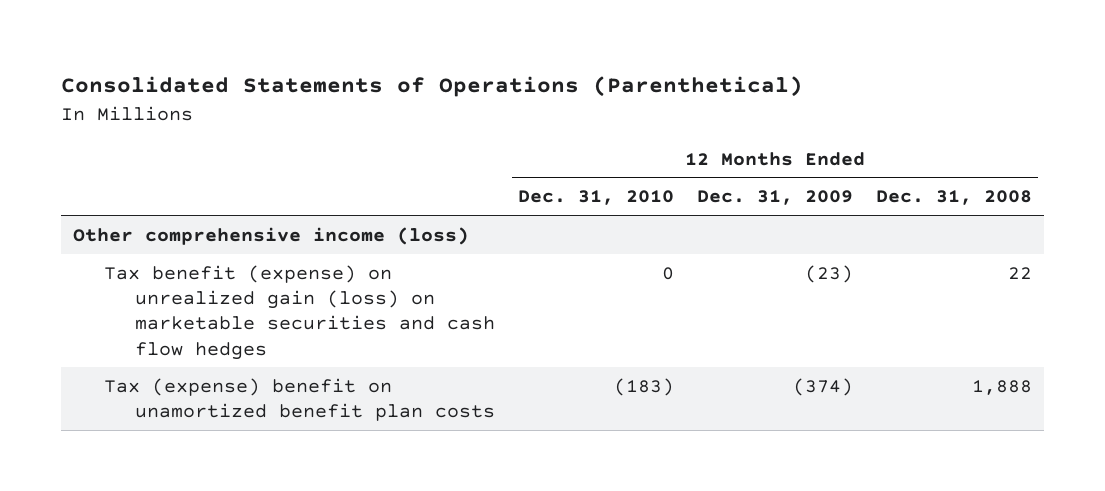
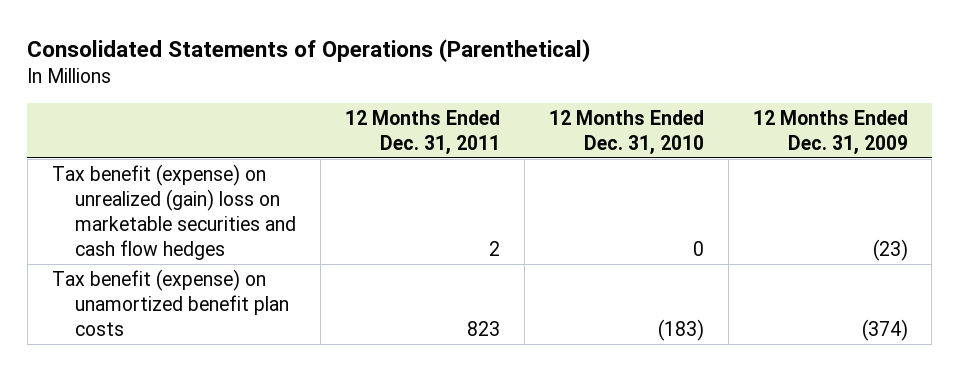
- | 12 Months Ended Dec. 31, 2010 | 12 Months Ended Dec. 31, 2009 | 12 Months Ended Dec. 31, 2008
+ | 12 Months Ended Dec. 31, 2011 | 12 Months Ended Dec. 31, 2010 | 12 Months Ended Dec. 31, 2009
- Other comprehensive income (loss)
- Tax benefit (expense) on unrealized gain (loss) on marketable securities and cash flow hedges | 0 | (23) | 22
- Tax (expense) benefit on unamortized benefit plan costs | (183) | (374) | 1,888
+ Tax benefit (expense) on unrealized (gain) loss on marketable securities and cash flow hedges | 2 | 0 | (23)
+ Tax benefit (expense) on unamortized benefit plan costs | 823 | (183) | (374)

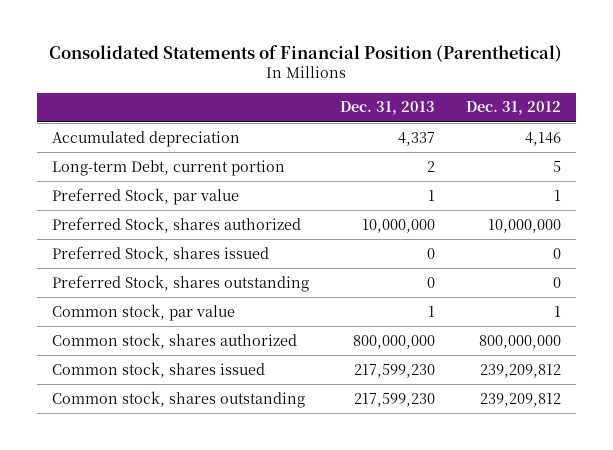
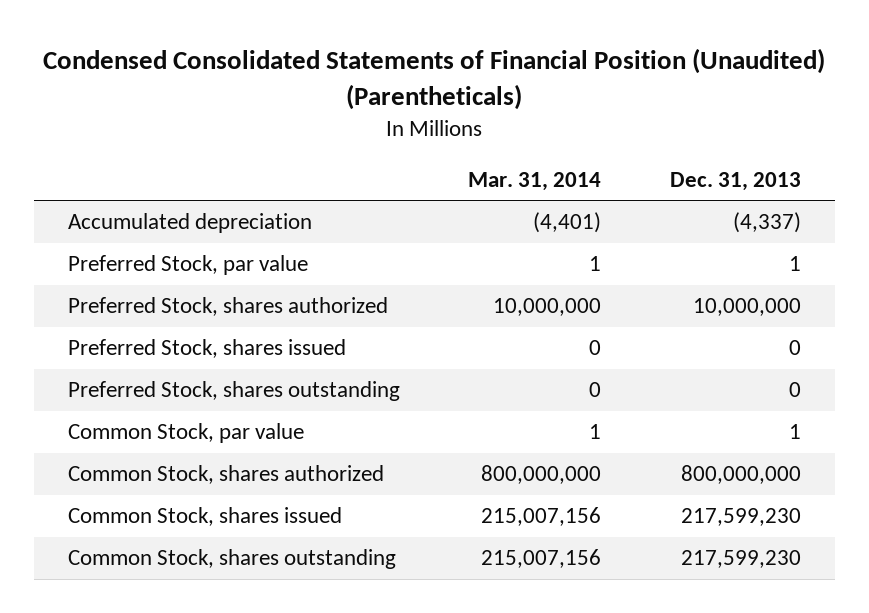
- Consolidated Statements of Financial Position (Parenthetical)
+ Condensed Consolidated Statements of Financial Position (Unaudited) (Parentheticals)
- | Dec. 31, 2013 | Dec. 31, 2012
+ | Mar. 31, 2014 | Dec. 31, 2013
- Accumulated depreciation | 4,337 | 4,146
- Long-term Debt, current portion | 2 | 5
+ Accumulated depreciation | (4,401) | (4,337)
- Common stock, par value | 1 | 1
- Common stock, shares authorized | 800,000,000 | 800,000,000
- Common stock, shares issued | 217,599,230 | 239,209,812
- Common stock, shares outstanding | 217,599,230 | 239,209,812
+ Common Stock, par value | 1 | 1
+ Common Stock, shares authorized | 800,000,000 | 800,000,000
+ Common Stock, shares issued | 215,007,156 | 217,599,230
+ Common Stock, shares outstanding | 215,007,156 | 217,599,230

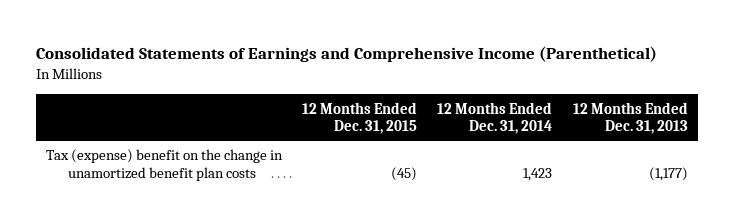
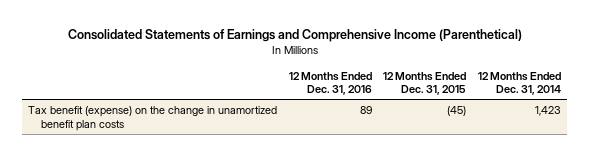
- | 12 Months Ended Dec. 31, 2015 | 12 Months Ended Dec. 31, 2014 | 12 Months Ended Dec. 31, 2013
+ | 12 Months Ended Dec. 31, 2016 | 12 Months Ended Dec. 31, 2015 | 12 Months Ended Dec. 31, 2014
- Tax (expense) benefit on the change in unamortized benefit plan costs | (45) | 1,423 | (1,177)
+ Tax benefit (expense) on the change in unamortized benefit plan costs | 89 | (45) | 1,423

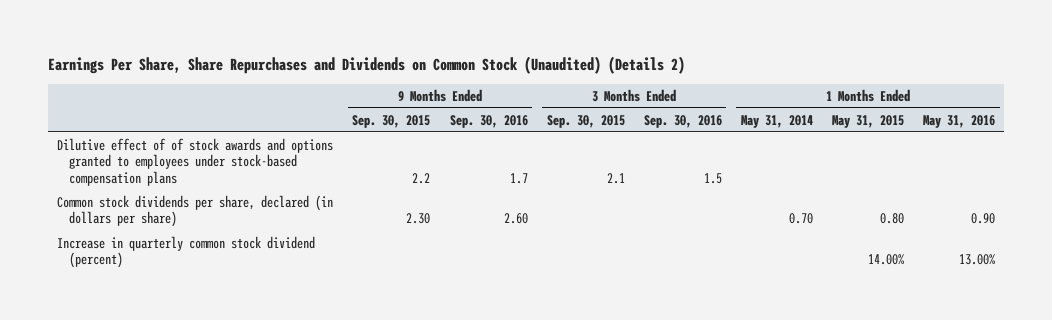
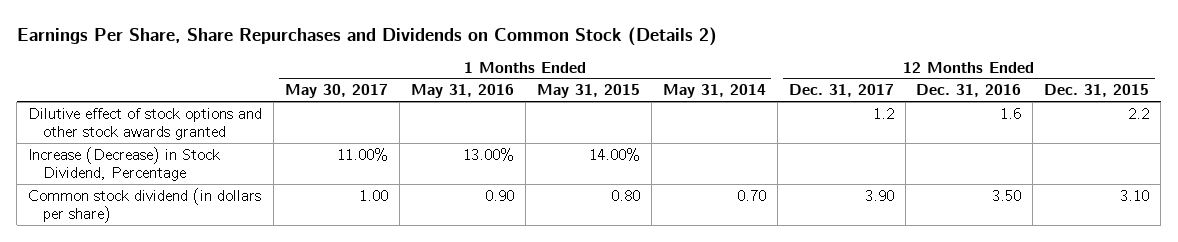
- Earnings Per Share, Share Repurchases and Dividends on Common Stock (Unaudited) (Details 2)
+ Earnings Per Share, Share Repurchases and Dividends on Common Stock (Details 2)
- | 9 Months Ended Sep. 30, 2015 | 9 Months Ended Sep. 30, 2016 | 3 Months Ended Sep. 30, 2015 | 3 Months Ended Sep. 30, 2016 | 1 Months Ended May 31, 2014 | 1 Months Ended May 31, 2015 | 1 Months Ended May 31, 2016
+ | 1 Months Ended May 30, 2017 | 1 Months Ended May 31, 2016 | 1 Months Ended May 31, 2015 | 1 Months Ended May 31, 2014 | 12 Months Ended Dec. 31, 2017 | 12 Months Ended Dec. 31, 2016 | 12 Months Ended Dec. 31, 2015
- Dilutive effect of of stock awards and options granted to employees under stock-based compensation plans | 2.2 | 1.7 | 2.1 | 1.5 | | |
- Common stock dividends per share, declared (in dollars per share) | 2.30 | 2.60 | | | 0.70 | 0.80 | 0.90
- Increase in quarterly common stock dividend (percent) | | | | | | 14.00% | 13.00%
+ Dilutive effect of stock options and other stock awards granted | | | | | 1.2 | 1.6 | 2.2
+ Increase (Decrease) in Stock Dividend, Percentage | 11.00% | 13.00% | 14.00% | | | |
+ Common stock dividend (in dollars per share) | 1.00 | 0.90 | 0.80 | 0.70 | 3.90 | 3.50 | 3.10

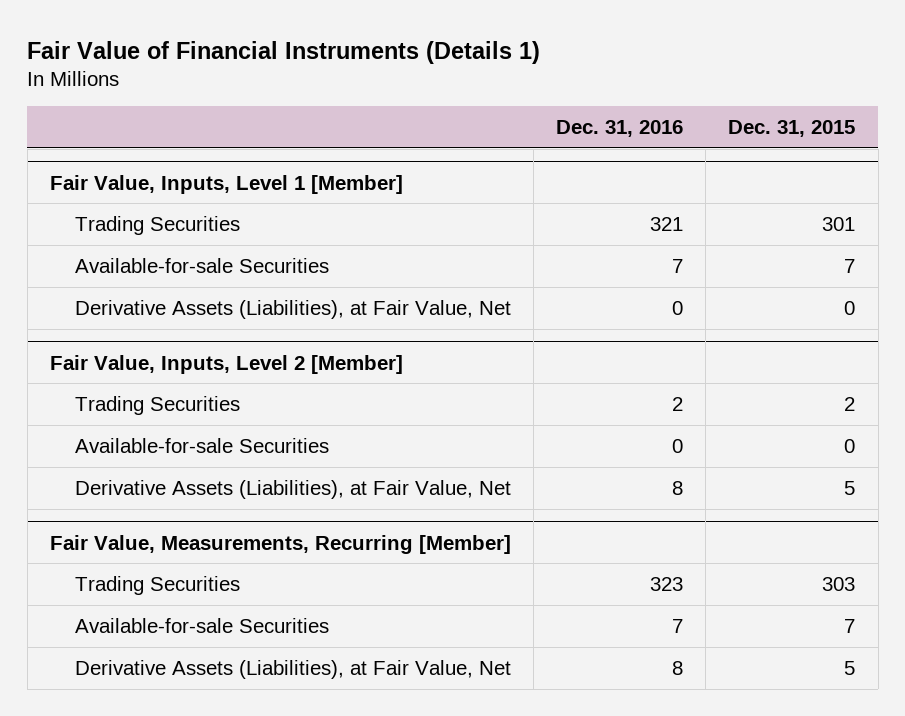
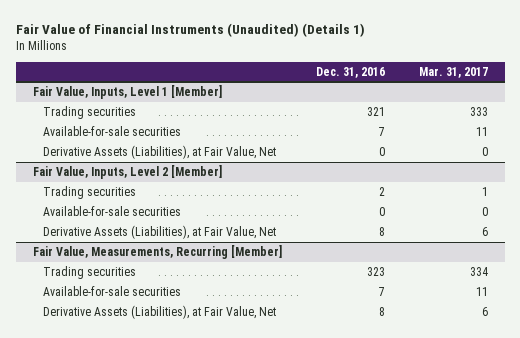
- Fair Value of Financial Instruments (Details 1)
+ Fair Value of Financial Instruments (Unaudited) (Details 1)
- | Dec. 31, 2016 | Dec. 31, 2015
+ | Dec. 31, 2016 | Mar. 31, 2017
@ Fair Value, Inputs, Level 1 [Member]
- Trading Securities | 321 | 301
- Available-for-sale Securities | 7 | 7
+ Trading securities | 321 | 333
+ Available-for-sale securities | 7 | 11
@ Fair Value, Inputs, Level 2 [Member]
- Trading Securities | 2 | 2
- Available-for-sale Securities | 0 | 0
+ Trading securities | 2 | 1
+ Available-for-sale securities | 0 | 0
@ Fair Value, Measurements, Recurring [Member]
- Trading Securities | 323 | 303
- Available-for-sale Securities | 7 | 7
+ Trading securities | 323 | 334
+ Available-for-sale securities | 7 | 11

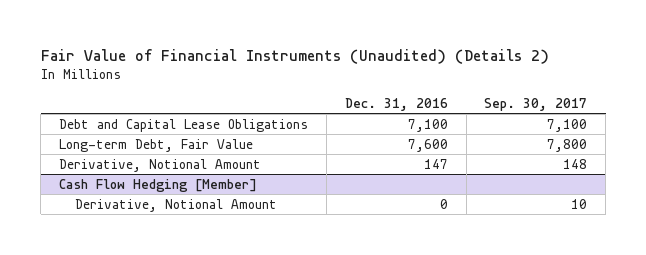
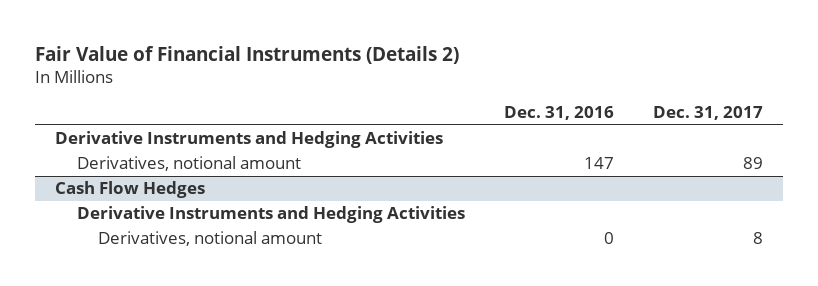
- Fair Value of Financial Instruments (Unaudited) (Details 2)
+ Fair Value of Financial Instruments (Details 2)
- | Dec. 31, 2016 | Sep. 30, 2017
+ | Dec. 31, 2016 | Dec. 31, 2017
- Debt and Capital Lease Obligations | 7,100 | 7,100
- Long-term Debt, Fair Value | 7,600 | 7,800
- Derivative, Notional Amount | 147 | 148
- Cash Flow Hedging [Member]
- Derivative, Notional Amount | 0 | 10
+ Derivative Instruments and Hedging Activities
+ Derivatives, notional amount | 147 | 89
+ Cash Flow Hedges
+ Derivative Instruments and Hedging Activities
+ Derivatives, notional amount | 0 | 8

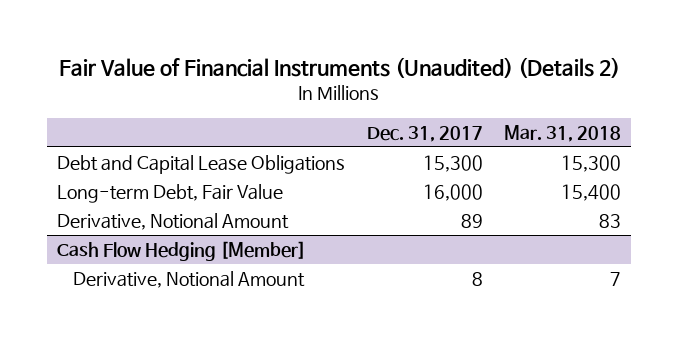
- Fair Value of Financial Instruments (Details 2)
+ Fair Value of Financial Instruments (Unaudited) (Details 2)
- | Dec. 31, 2016 | Dec. 31, 2017
+ | Dec. 31, 2017 | Mar. 31, 2018
- Derivative Instruments and Hedging Activities
- Derivatives, notional amount | 147 | 89
- Cash Flow Hedges
- Derivative Instruments and Hedging Activities
- Derivatives, notional amount | 0 | 8
+ Debt and Capital Lease Obligations | 15,300 | 15,300
+ Long-term Debt, Fair Value | 16,000 | 15,400
+ Derivative, Notional Amount | 89 | 83
+ Cash Flow Hedging [Member]
+ Derivative, Notional Amount | 8 | 7

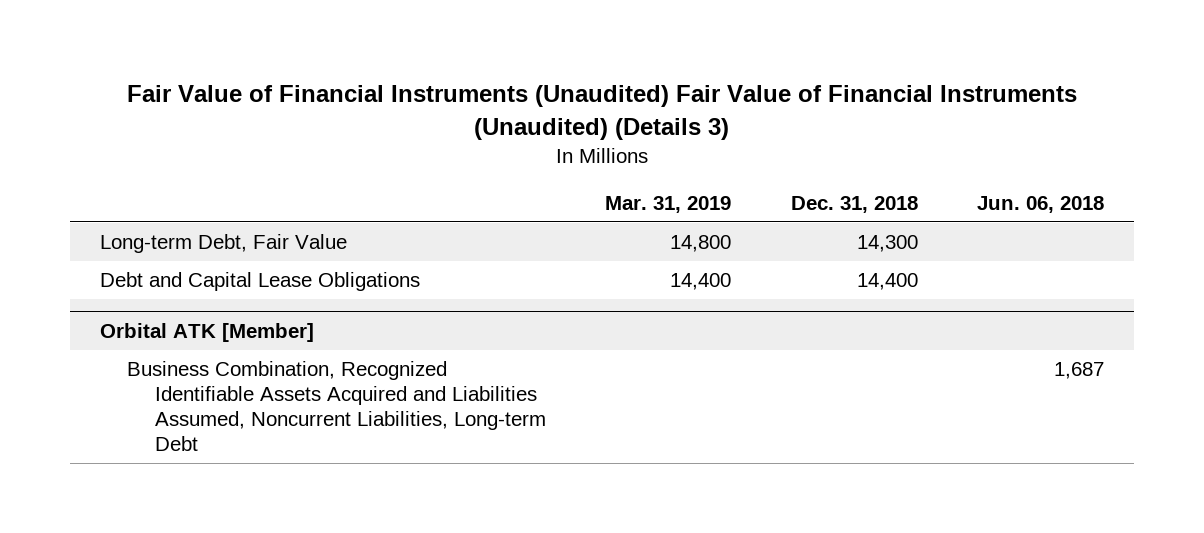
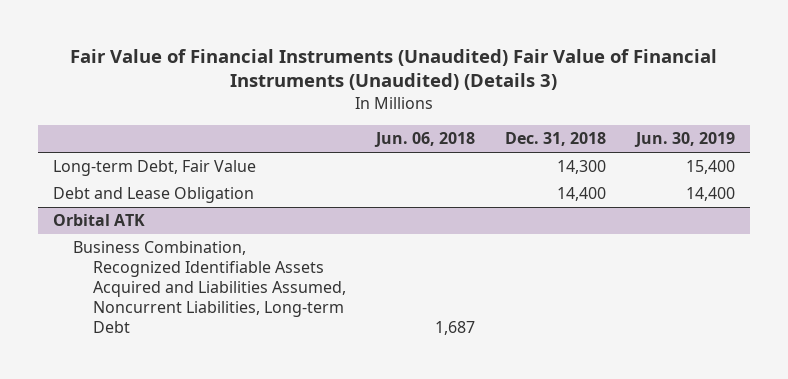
- | Mar. 31, 2019 | Dec. 31, 2018 | Jun. 06, 2018
+ | Jun. 06, 2018 | Dec. 31, 2018 | Jun. 30, 2019
- Debt and Capital Lease Obligations | 14,400 | 14,400 |
- Orbital ATK [Member]
+ Debt and Lease Obligation | | 14,400 | 14,400
+ Orbital ATK

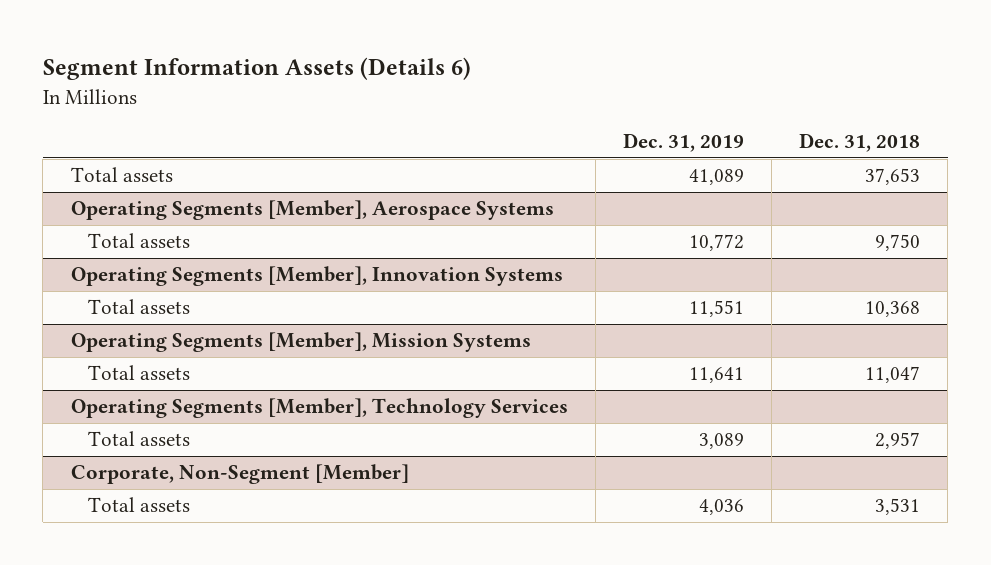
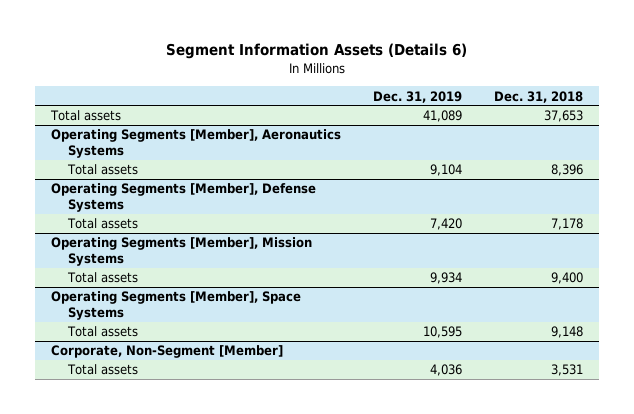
- Operating Segments [Member], Aerospace Systems
- Total assets | 10,772 | 9,750
- Operating Segments [Member], Innovation Systems
- Total assets | 11,551 | 10,368
+ Operating Segments [Member], Aeronautics Systems
+ Total assets | 9,104 | 8,396
+ Operating Segments [Member], Defense Systems
+ Total assets | 7,420 | 7,178
@ Operating Segments [Member], Mission Systems
- Total assets | 11,641 | 11,047
- Operating Segments [Member], Technology Services
- Total assets | 3,089 | 2,957
@ Operating Segments [Member], Mission Systems
+ Total assets | 9,934 | 9,400
+ Operating Segments [Member], Space Systems
+ Total assets | 10,595 | 9,148

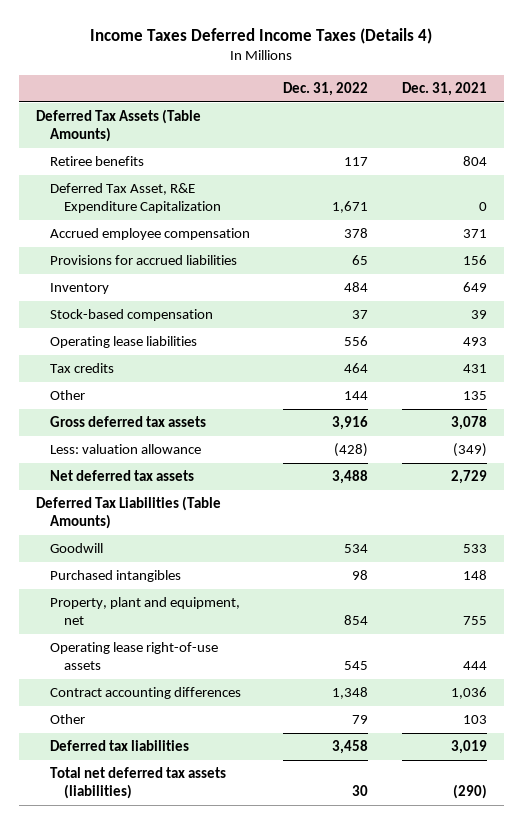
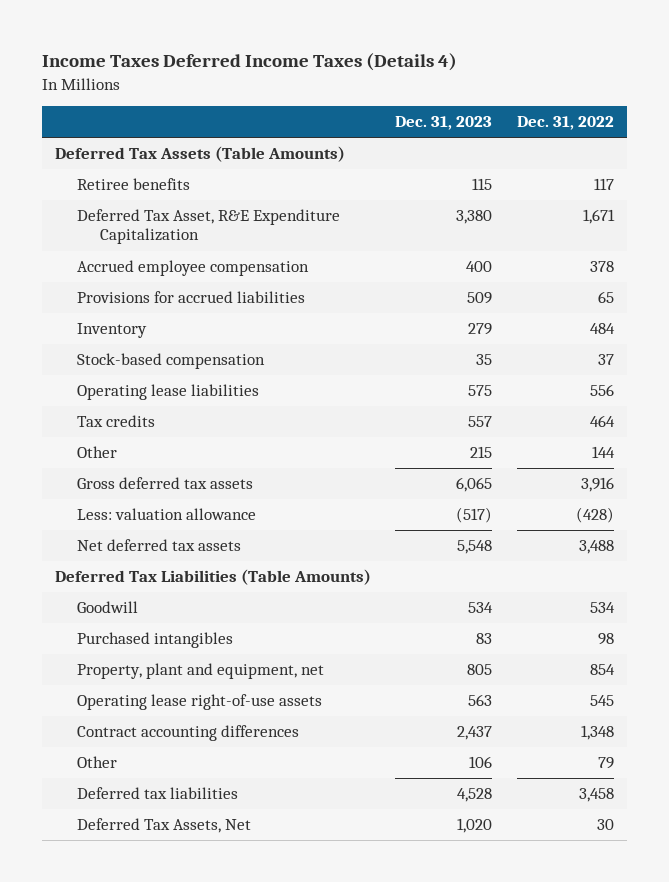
- | Dec. 31, 2022 | Dec. 31, 2021
+ | Dec. 31, 2023 | Dec. 31, 2022
- Total net deferred tax assets (liabilities) | 30 | (290)
+ Deferred Tax Assets, Net | 1,020 | 30

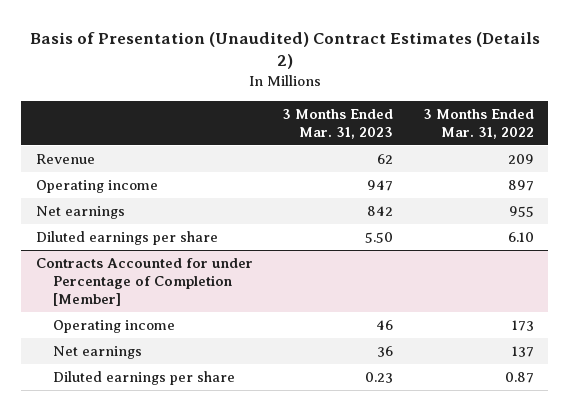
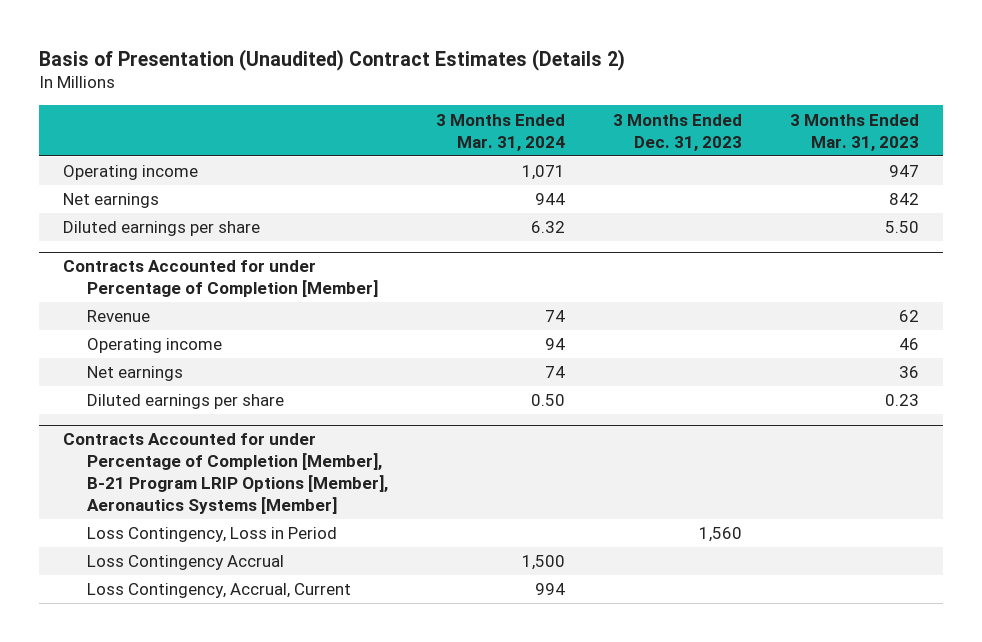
- | 3 Months Ended Mar. 31, 2023 | 3 Months Ended Mar. 31, 2022
+ | 3 Months Ended Mar. 31, 2024 | 3 Months Ended Dec. 31, 2023 | 3 Months Ended Mar. 31, 2023
- Revenue | 62 | 209
@ Contracts Accounted for under Percentage of Completion [Member]
+ Revenue | 74 | | 62
+ Contracts Accounted for under Percentage of Completion [Member], B-21 Program LRIP Options [Member], Aeronautics Systems [Member]
+ Loss Contingency, Loss in Period | | 1,560 |
+ Loss Contingency Accrual | 1,500 | |
+ Loss Contingency, Accrual, Current | 994 | |

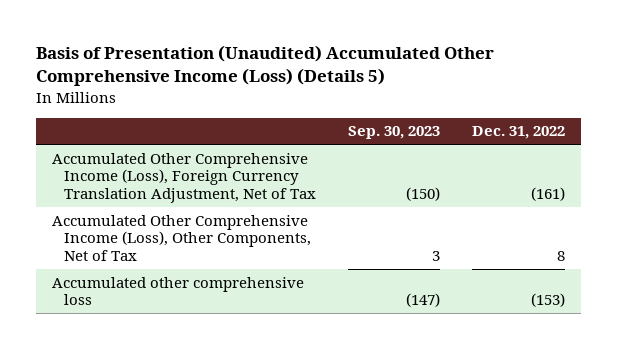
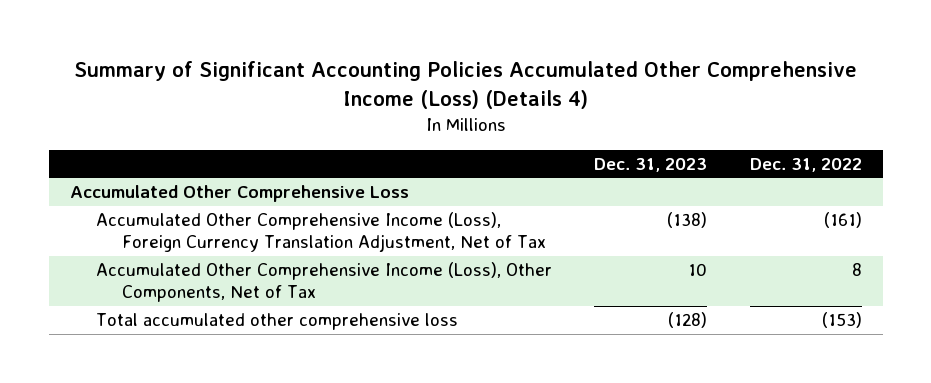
- Basis of Presentation (Unaudited) Accumulated Other Comprehensive Income (Loss) (Details 5)
+ Summary of Significant Accounting Policies Accumulated Other Comprehensive Income (Loss) (Details 4)
- | Sep. 30, 2023 | Dec. 31, 2022
+ | Dec. 31, 2023 | Dec. 31, 2022
+ Accumulated Other Comprehensive Loss
- Accumulated other comprehensive loss | (147) | (153)
+ Total accumulated other comprehensive loss | (128) | (153)

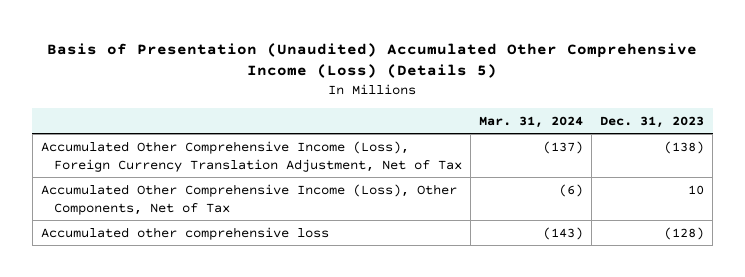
- Summary of Significant Accounting Policies Accumulated Other Comprehensive Income (Loss) (Details 4)
+ Basis of Presentation (Unaudited) Accumulated Other Comprehensive Income (Loss) (Details 5)
- | Dec. 31, 2023 | Dec. 31, 2022
+ | Mar. 31, 2024 | Dec. 31, 2023
- Accumulated Other Comprehensive Loss
- Total accumulated other comprehensive loss | (128) | (153)
+ Accumulated other comprehensive loss | (143) | (128)

